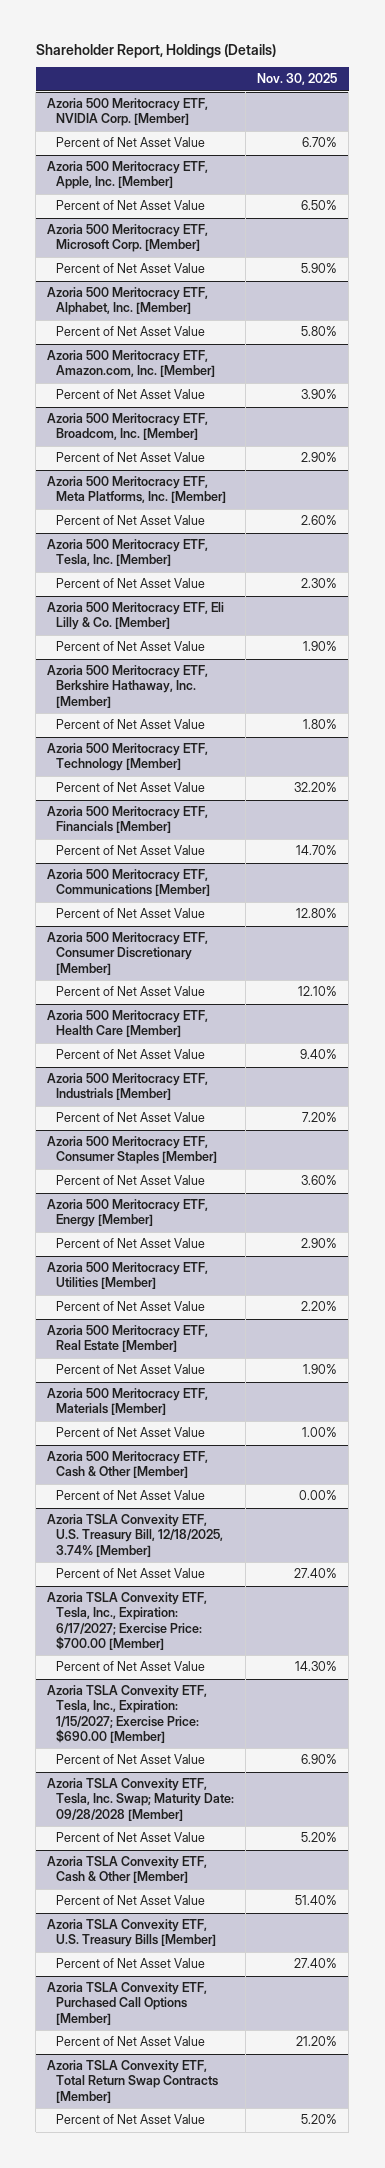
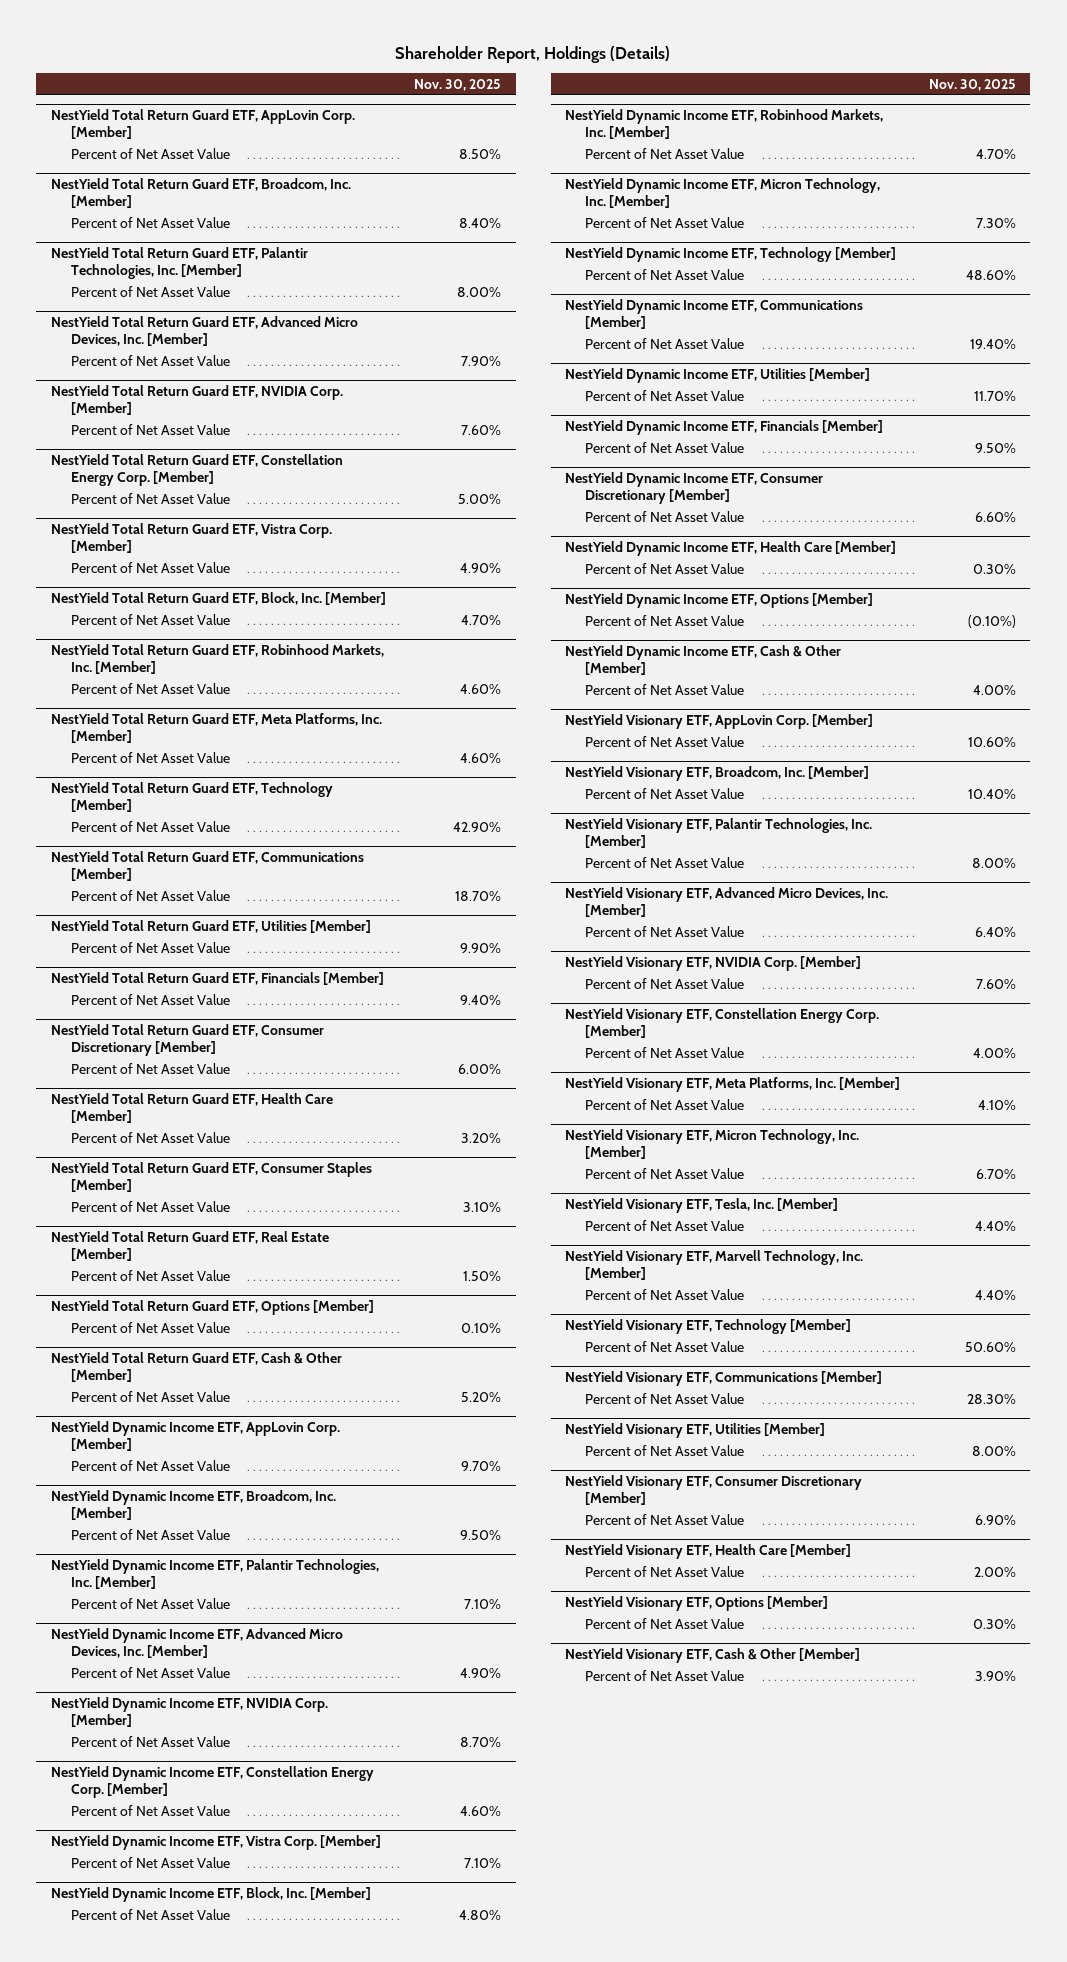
- Azoria 500 Meritocracy ETF, NVIDIA Corp. [Member]
- Percent of Net Asset Value | 6.70%
- Azoria 500 Meritocracy ETF, Apple, Inc. [Member]
- Percent of Net Asset Value | 6.50%
- Azoria 500 Meritocracy ETF, Microsoft Corp. [Member]
- Percent of Net Asset Value | 5.90%
- Azoria 500 Meritocracy ETF, Alphabet, Inc. [Member]
- Percent of Net Asset Value | 5.80%
- Azoria 500 Meritocracy ETF, Amazon.com, Inc. [Member]
- Percent of Net Asset Value | 3.90%
- Azoria 500 Meritocracy ETF, Broadcom, Inc. [Member]
- Percent of Net Asset Value | 2.90%
- Azoria 500 Meritocracy ETF, Meta Platforms, Inc. [Member]
- Percent of Net Asset Value | 2.60%
- Azoria 500 Meritocracy ETF, Tesla, Inc. [Member]
- Percent of Net Asset Value | 2.30%
- Azoria 500 Meritocracy ETF, Eli Lilly & Co. [Member]
- Percent of Net Asset Value | 1.90%
- Azoria 500 Meritocracy ETF, Berkshire Hathaway, Inc. [Member]
- Percent of Net Asset Value | 1.80%
- Azoria 500 Meritocracy ETF, Technology [Member]
- Percent of Net Asset Value | 32.20%
- Azoria 500 Meritocracy ETF, Financials [Member]
- Percent of Net Asset Value | 14.70%
- Azoria 500 Meritocracy ETF, Communications [Member]
- Percent of Net Asset Value | 12.80%
- Azoria 500 Meritocracy ETF, Consumer Discretionary [Member]
- Percent of Net Asset Value | 12.10%
- Azoria 500 Meritocracy ETF, Health Care [Member]
+ NestYield Total Return Guard ETF, AppLovin Corp. [Member]
+ Percent of Net Asset Value | 8.50%
+ NestYield Total Return Guard ETF, Broadcom, Inc. [Member]
+ Percent of Net Asset Value | 8.40%
+ NestYield Total Return Guard ETF, Palantir Technologies, Inc. [Member]
+ Percent of Net Asset Value | 8.00%
+ NestYield Total Return Guard ETF, Advanced Micro Devices, Inc. [Member]
+ Percent of Net Asset Value | 7.90%
+ NestYield Total Return Guard ETF, NVIDIA Corp. [Member]
+ Percent of Net Asset Value | 7.60%
+ NestYield Total Return Guard ETF, Constellation Energy Corp. [Member]
+ Percent of Net Asset Value | 5.00%
+ NestYield Total Return Guard ETF, Vistra Corp. [Member]
+ Percent of Net Asset Value | 4.90%
+ NestYield Total Return Guard ETF, Block, Inc. [Member]
+ Percent of Net Asset Value | 4.70%
+ NestYield Total Return Guard ETF, Robinhood Markets, Inc. [Member]
+ Percent of Net Asset Value | 4.60%
+ NestYield Total Return Guard ETF, Meta Platforms, Inc. [Member]
+ Percent of Net Asset Value | 4.60%
+ NestYield Total Return Guard ETF, Technology [Member]
+ Percent of Net Asset Value | 42.90%
+ NestYield Total Return Guard ETF, Communications [Member]
+ Percent of Net Asset Value | 18.70%
+ NestYield Total Return Guard ETF, Utilities [Member]
+ Percent of Net Asset Value | 9.90%
+ NestYield Total Return Guard ETF, Financials [Member]
- Azoria 500 Meritocracy ETF, Industrials [Member]
- Percent of Net Asset Value | 7.20%
- Azoria 500 Meritocracy ETF, Consumer Staples [Member]
- Percent of Net Asset Value | 3.60%
- Azoria 500 Meritocracy ETF, Energy [Member]
- Percent of Net Asset Value | 2.90%
- Azoria 500 Meritocracy ETF, Utilities [Member]
- Percent of Net Asset Value | 2.20%
- Azoria 500 Meritocracy ETF, Real Estate [Member]
- Percent of Net Asset Value | 1.90%
- Azoria 500 Meritocracy ETF, Materials [Member]
- Percent of Net Asset Value | 1.00%
- Azoria 500 Meritocracy ETF, Cash & Other [Member]
- Percent of Net Asset Value | 0.00%
- Azoria TSLA Convexity ETF, U.S. Treasury Bill, 12/18/2025, 3.74% [Member]
- Percent of Net Asset Value | 27.40%
- Azoria TSLA Convexity ETF, Tesla, Inc., Expiration: 6/17/2027; Exercise Price: $700.00 [Member]
- Percent of Net Asset Value | 14.30%
- Azoria TSLA Convexity ETF, Tesla, Inc., Expiration: 1/15/2027; Exercise Price: $690.00 [Member]
- Percent of Net Asset Value | 6.90%
- Azoria TSLA Convexity ETF, Tesla, Inc. Swap; Maturity Date: 09/28/2028 [Member]
- Percent of Net Asset Value | 5.20%
- Azoria TSLA Convexity ETF, Cash & Other [Member]
- Percent of Net Asset Value | 51.40%
- Azoria TSLA Convexity ETF, U.S. Treasury Bills [Member]
- Percent of Net Asset Value | 27.40%
- Azoria TSLA Convexity ETF, Purchased Call Options [Member]
- Percent of Net Asset Value | 21.20%
- Azoria TSLA Convexity ETF, Total Return Swap Contracts [Member]
+ NestYield Total Return Guard ETF, Consumer Discretionary [Member]
+ Percent of Net Asset Value | 6.00%
+ NestYield Total Return Guard ETF, Health Care [Member]
+ Percent of Net Asset Value | 3.20%
+ NestYield Total Return Guard ETF, Consumer Staples [Member]
+ Percent of Net Asset Value | 3.10%
+ NestYield Total Return Guard ETF, Real Estate [Member]
+ Percent of Net Asset Value | 1.50%
+ NestYield Total Return Guard ETF, Options [Member]
+ Percent of Net Asset Value | 0.10%
+ NestYield Total Return Guard ETF, Cash & Other [Member]
+ NestYield Dynamic Income ETF, AppLovin Corp. [Member]
+ Percent of Net Asset Value | 9.70%
+ NestYield Dynamic Income ETF, Broadcom, Inc. [Member]
+ Percent of Net Asset Value | 9.50%
+ NestYield Dynamic Income ETF, Palantir Technologies, Inc. [Member]
+ Percent of Net Asset Value | 7.10%
+ NestYield Dynamic Income ETF, Advanced Micro Devices, Inc. [Member]
+ Percent of Net Asset Value | 4.90%
+ NestYield Dynamic Income ETF, NVIDIA Corp. [Member]
+ Percent of Net Asset Value | 8.70%
+ NestYield Dynamic Income ETF, Constellation Energy Corp. [Member]
+ Percent of Net Asset Value | 4.60%
+ NestYield Dynamic Income ETF, Vistra Corp. [Member]
+ Percent of Net Asset Value | 7.10%
+ NestYield Dynamic Income ETF, Block, Inc. [Member]
+ Percent of Net Asset Value | 4.80%
+ NestYield Dynamic Income ETF, Robinhood Markets, Inc. [Member]
+ Percent of Net Asset Value | 4.70%
+ NestYield Dynamic Income ETF, Micron Technology, Inc. [Member]
+ Percent of Net Asset Value | 7.30%
+ NestYield Dynamic Income ETF, Technology [Member]
+ Percent of Net Asset Value | 48.60%
+ NestYield Dynamic Income ETF, Communications [Member]
+ Percent of Net Asset Value | 19.40%
+ NestYield Dynamic Income ETF, Utilities [Member]
+ Percent of Net Asset Value | 11.70%
+ NestYield Dynamic Income ETF, Financials [Member]
+ Percent of Net Asset Value | 9.50%
+ NestYield Dynamic Income ETF, Consumer Discretionary [Member]
+ Percent of Net Asset Value | 6.60%
+ NestYield Dynamic Income ETF, Health Care [Member]
+ Percent of Net Asset Value | 0.30%
+ NestYield Dynamic Income ETF, Options [Member]
+ Percent of Net Asset Value | (0.10%)
+ NestYield Dynamic Income ETF, Cash & Other [Member]
+ Percent of Net Asset Value | 4.00%
+ NestYield Visionary ETF, AppLovin Corp. [Member]
+ Percent of Net Asset Value | 10.60%
+ NestYield Visionary ETF, Broadcom, Inc. [Member]
+ Percent of Net Asset Value | 10.40%
+ NestYield Visionary ETF, Palantir Technologies, Inc. [Member]
+ Percent of Net Asset Value | 8.00%
+ NestYield Visionary ETF, Advanced Micro Devices, Inc. [Member]
+ Percent of Net Asset Value | 6.40%
+ NestYield Visionary ETF, NVIDIA Corp. [Member]
+ Percent of Net Asset Value | 7.60%
+ NestYield Visionary ETF, Constellation Energy Corp. [Member]
+ Percent of Net Asset Value | 4.00%
+ NestYield Visionary ETF, Meta Platforms, Inc. [Member]
+ Percent of Net Asset Value | 4.10%
+ NestYield Visionary ETF, Micron Technology, Inc. [Member]
+ Percent of Net Asset Value | 6.70%
+ NestYield Visionary ETF, Tesla, Inc. [Member]
+ Percent of Net Asset Value | 4.40%
+ NestYield Visionary ETF, Marvell Technology, Inc. [Member]
+ Percent of Net Asset Value | 4.40%
+ NestYield Visionary ETF, Technology [Member]
+ Percent of Net Asset Value | 50.60%
+ NestYield Visionary ETF, Communications [Member]
+ Percent of Net Asset Value | 28.30%
+ NestYield Visionary ETF, Utilities [Member]
+ Percent of Net Asset Value | 8.00%
+ NestYield Visionary ETF, Consumer Discretionary [Member]
+ Percent of Net Asset Value | 6.90%
+ NestYield Visionary ETF, Health Care [Member]
+ Percent of Net Asset Value | 2.00%
+ NestYield Visionary ETF, Options [Member]
+ Percent of Net Asset Value | 0.30%
+ NestYield Visionary ETF, Cash & Other [Member]
+ Percent of Net Asset Value | 3.90%

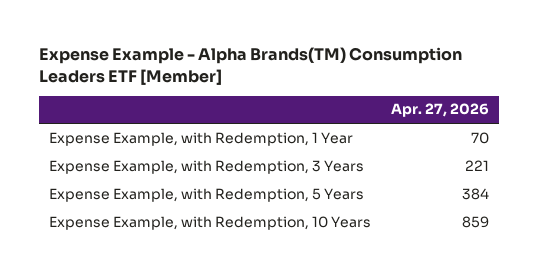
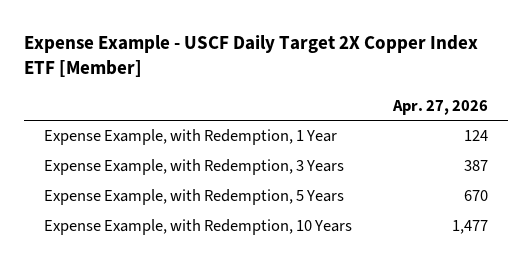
- Expense Example - Alpha Brands(TM) Consumption Leaders ETF [Member]
+ Expense Example - USCF Daily Target 2X Copper Index ETF [Member]
- Expense Example, with Redemption, 1 Year | 70
- Expense Example, with Redemption, 3 Years | 221
- Expense Example, with Redemption, 5 Years | 384
- Expense Example, with Redemption, 10 Years | 859
+ Expense Example, with Redemption, 1 Year | 124
+ Expense Example, with Redemption, 3 Years | 387
+ Expense Example, with Redemption, 5 Years | 670
+ Expense Example, with Redemption, 10 Years | 1,477

